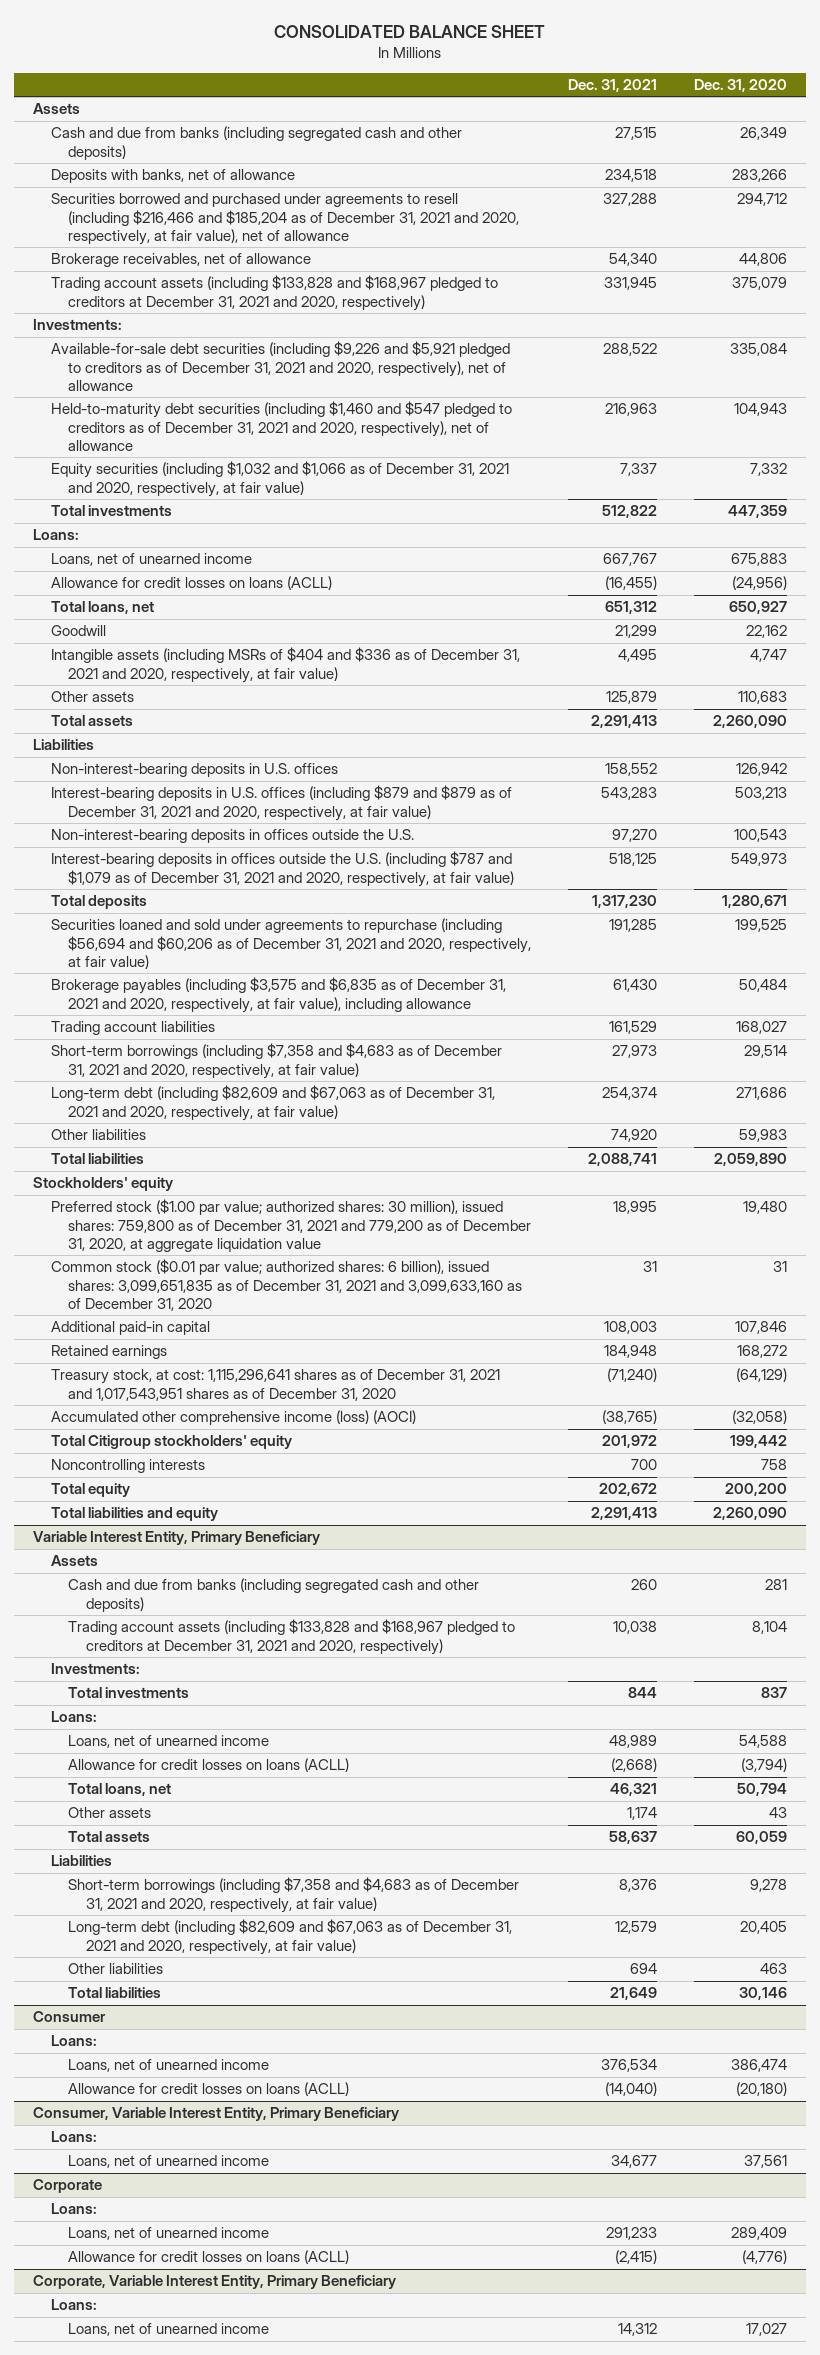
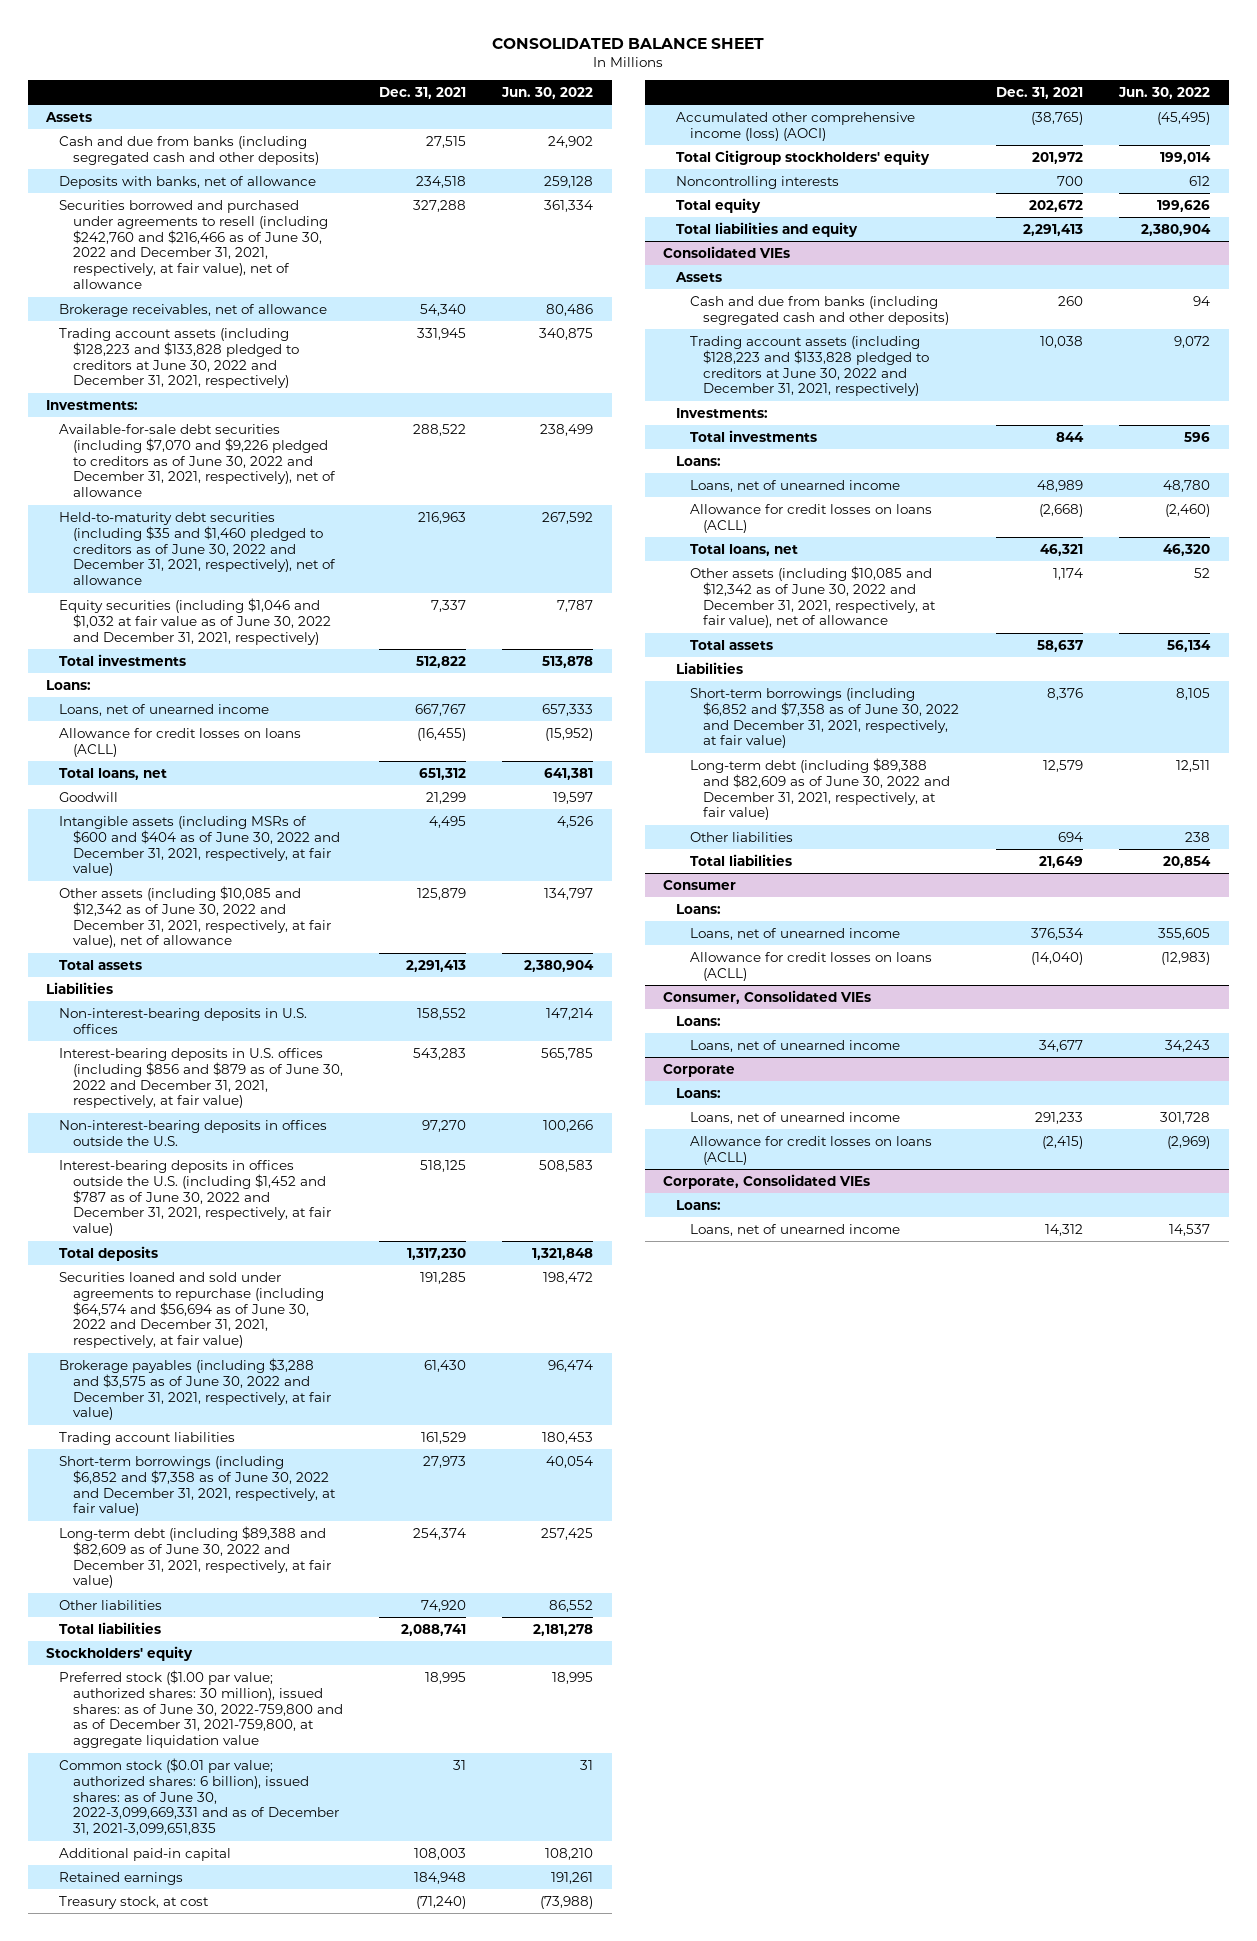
- | Dec. 31, 2021 | Dec. 31, 2020
+ | Dec. 31, 2021 | Jun. 30, 2022
- Securities borrowed and purchased under agreements to resell (including $216,466 and $185,204 as of December 31, 2021 and 2020, respectively, at fair value), net of allowance | 327,288 | 294,712
+ Securities borrowed and purchased under agreements to resell (including $242,760 and $216,466 as of June 30, 2022 and December 31, 2021, respectively, at fair value), net of allowance | 327,288 | 361,334
- Trading account assets (including $133,828 and $168,967 pledged to creditors at December 31, 2021 and 2020, respectively) | 331,945 | 375,079
+ Trading account assets (including $128,223 and $133,828 pledged to creditors at June 30, 2022 and December 31, 2021, respectively) | 331,945 | 340,875
- Available-for-sale debt securities (including $9,226 and $5,921 pledged to creditors as of December 31, 2021 and 2020, respectively), net of allowance | 288,522 | 335,084
- Held-to-maturity debt securities (including $1,460 and $547 pledged to creditors as of December 31, 2021 and 2020, respectively), net of allowance | 216,963 | 104,943
- Equity securities (including $1,032 and $1,066 as of December 31, 2021 and 2020, respectively, at fair value) | 7,337 | 7,332
+ Available-for-sale debt securities (including $7,070 and $9,226 pledged to creditors as of June 30, 2022 and December 31, 2021, respectively), net of allowance | 288,522 | 238,499
+ Held-to-maturity debt securities (including $35 and $1,460 pledged to creditors as of June 30, 2022 and December 31, 2021, respectively), net of allowance | 216,963 | 267,592
+ Equity securities (including $1,046 and $1,032 at fair value as of June 30, 2022 and December 31, 2021, respectively) | 7,337 | 7,787
- Intangible assets (including MSRs of $404 and $336 as of December 31, 2021 and 2020, respectively, at fair value) | 4,495 | 4,747
- Other assets | 125,879 | 110,683
+ Intangible assets (including MSRs of $600 and $404 as of June 30, 2022 and December 31, 2021, respectively, at fair value) | 4,495 | 4,526
+ Other assets (including $10,085 and $12,342 as of June 30, 2022 and December 31, 2021, respectively, at fair value), net of allowance | 125,879 | 134,797
- Interest-bearing deposits in U.S. offices (including $879 and $879 as of December 31, 2021 and 2020, respectively, at fair value) | 543,283 | 503,213
+ Interest-bearing deposits in U.S. offices (including $856 and $879 as of June 30, 2022 and December 31, 2021, respectively, at fair value) | 543,283 | 565,785
- Interest-bearing deposits in offices outside the U.S. (including $787 and $1,079 as of December 31, 2021 and 2020, respectively, at fair value) | 518,125 | 549,973
+ Interest-bearing deposits in offices outside the U.S. (including $1,452 and $787 as of June 30, 2022 and December 31, 2021, respectively, at fair value) | 518,125 | 508,583
- Securities loaned and sold under agreements to repurchase (including $56,694 and $60,206 as of December 31, 2021 and 2020, respectively, at fair value) | 191,285 | 199,525
- Brokerage payables (including $3,575 and $6,835 as of December 31, 2021 and 2020, respectively, at fair value), including allowance | 61,430 | 50,484
+ Securities loaned and sold under agreements to repurchase (including $64,574 and $56,694 as of June 30, 2022 and December 31, 2021, respectively, at fair value) | 191,285 | 198,472
+ Brokerage payables (including $3,288 and $3,575 as of June 30, 2022 and December 31, 2021, respectively, at fair value) | 61,430 | 96,474
- Short-term borrowings (including $7,358 and $4,683 as of December 31, 2021 and 2020, respectively, at fair value) | 27,973 | 29,514
- Long-term debt (including $82,609 and $67,063 as of December 31, 2021 and 2020, respectively, at fair value) | 254,374 | 271,686
+ Short-term borrowings (including $6,852 and $7,358 as of June 30, 2022 and December 31, 2021, respectively, at fair value) | 27,973 | 40,054
+ Long-term debt (including $89,388 and $82,609 as of June 30, 2022 and December 31, 2021, respectively, at fair value) | 254,374 | 257,425
- Preferred stock ($1.00 par value; authorized shares: 30 million), issued shares: 759,800 as of December 31, 2021 and 779,200 as of December 31, 2020, at aggregate liquidation value | 18,995 | 19,480
- Common stock ($0.01 par value; authorized shares: 6 billion), issued shares: 3,099,651,835 as of December 31, 2021 and 3,099,633,160 as of December 31, 2020 | 31 | 31
+ Preferred stock ($1.00 par value; authorized shares: 30 million), issued shares: as of June 30, 2022-759,800 and as of December 31, 2021-759,800, at aggregate liquidation value | 18,995 | 18,995
+ Common stock ($0.01 par value; authorized shares: 6 billion), issued shares: as of June 30, 2022-3,099,669,331 and as of December 31, 2021-3,099,651,835 | 31 | 31
- Treasury stock, at cost: 1,115,296,641 shares as of December 31, 2021 and 1,017,543,951 shares as of December 31, 2020 | (71,240) | (64,129)
+ Treasury stock, at cost | (71,240) | (73,988)
- Variable Interest Entity, Primary Beneficiary
+ Consolidated VIEs
- Trading account assets (including $133,828 and $168,967 pledged to creditors at December 31, 2021 and 2020, respectively) | 10,038 | 8,104
+ Trading account assets (including $128,223 and $133,828 pledged to creditors at June 30, 2022 and December 31, 2021, respectively) | 10,038 | 9,072
- Other assets | 1,174 | 43
+ Other assets (including $10,085 and $12,342 as of June 30, 2022 and December 31, 2021, respectively, at fair value), net of allowance | 1,174 | 52
- Short-term borrowings (including $7,358 and $4,683 as of December 31, 2021 and 2020, respectively, at fair value) | 8,376 | 9,278
- Long-term debt (including $82,609 and $67,063 as of December 31, 2021 and 2020, respectively, at fair value) | 12,579 | 20,405
+ Short-term borrowings (including $6,852 and $7,358 as of June 30, 2022 and December 31, 2021, respectively, at fair value) | 8,376 | 8,105
+ Long-term debt (including $89,388 and $82,609 as of June 30, 2022 and December 31, 2021, respectively, at fair value) | 12,579 | 12,511
- Consumer, Variable Interest Entity, Primary Beneficiary
+ Consumer, Consolidated VIEs
- Corporate, Variable Interest Entity, Primary Beneficiary
+ Corporate, Consolidated VIEs

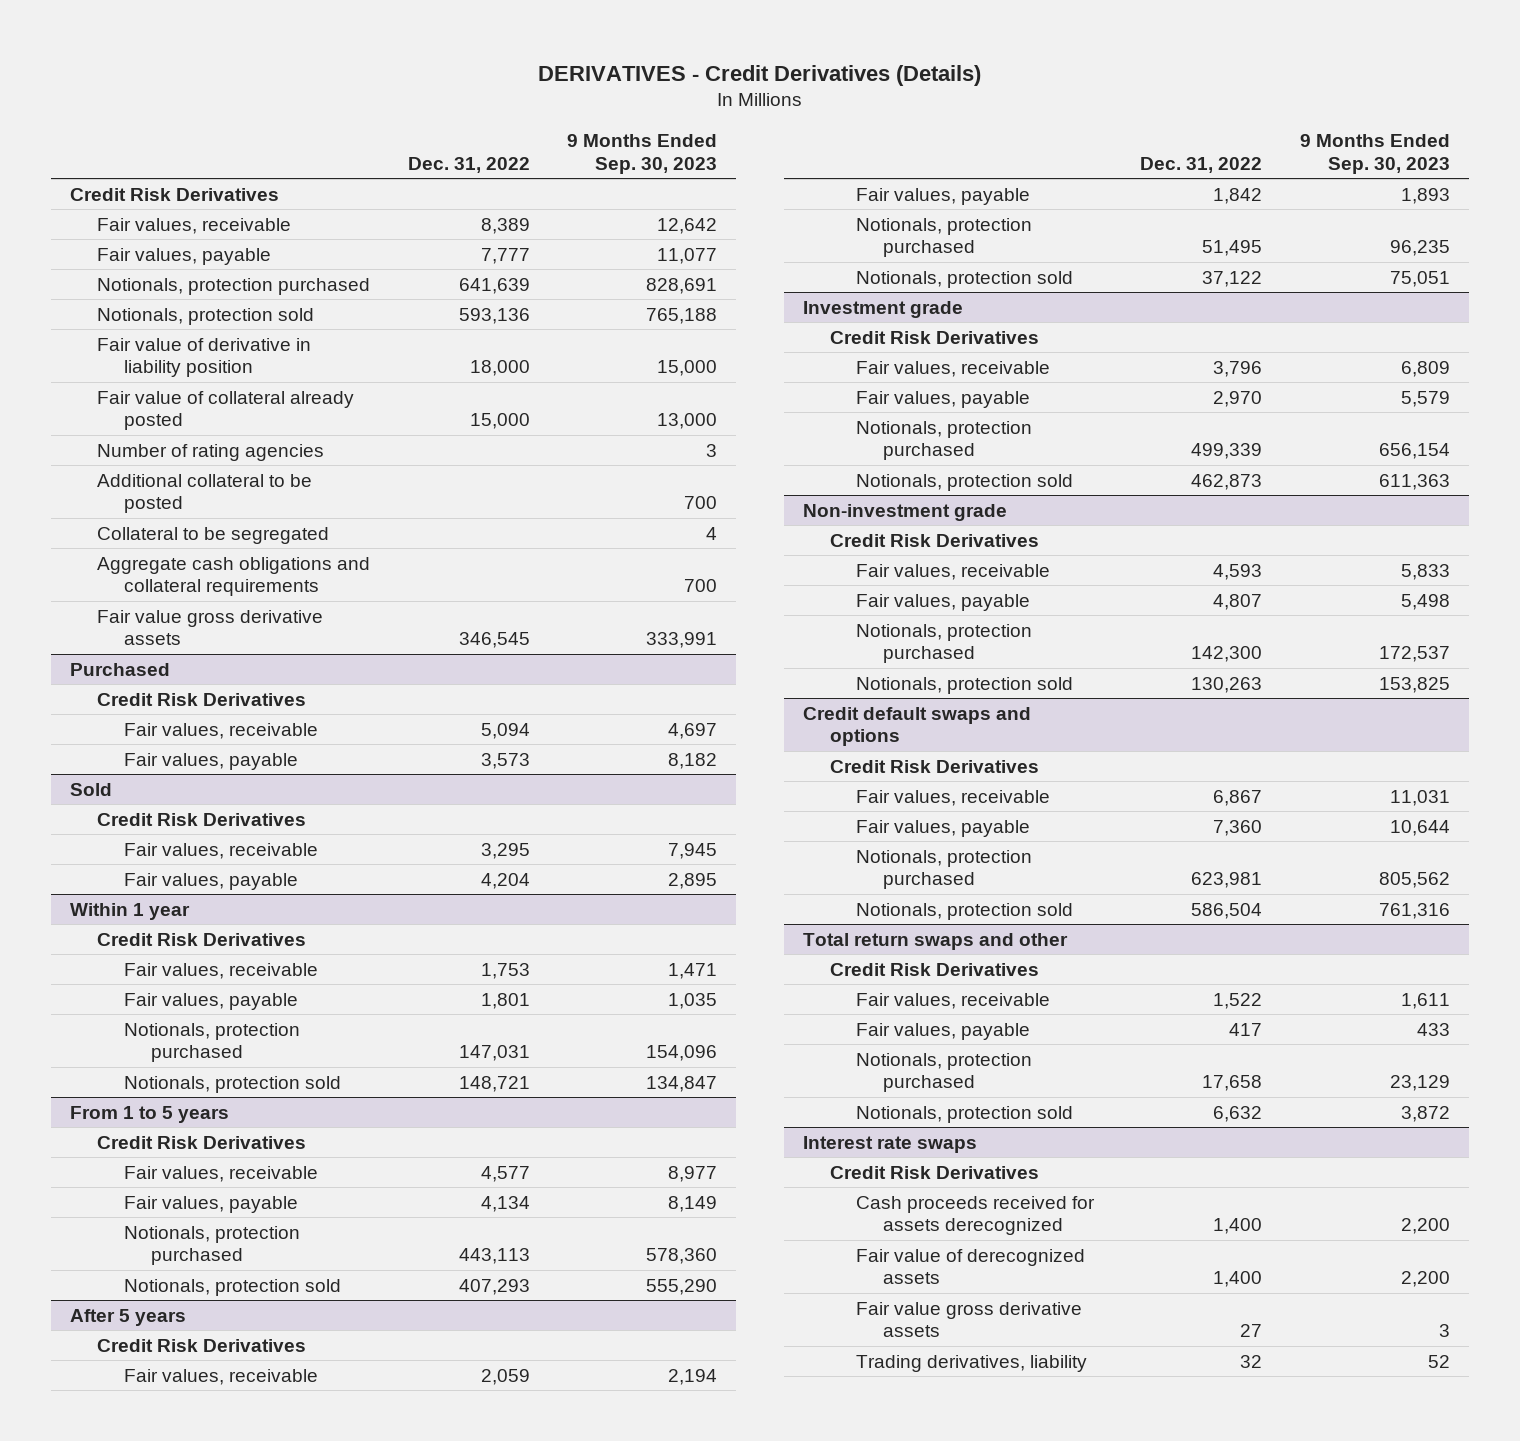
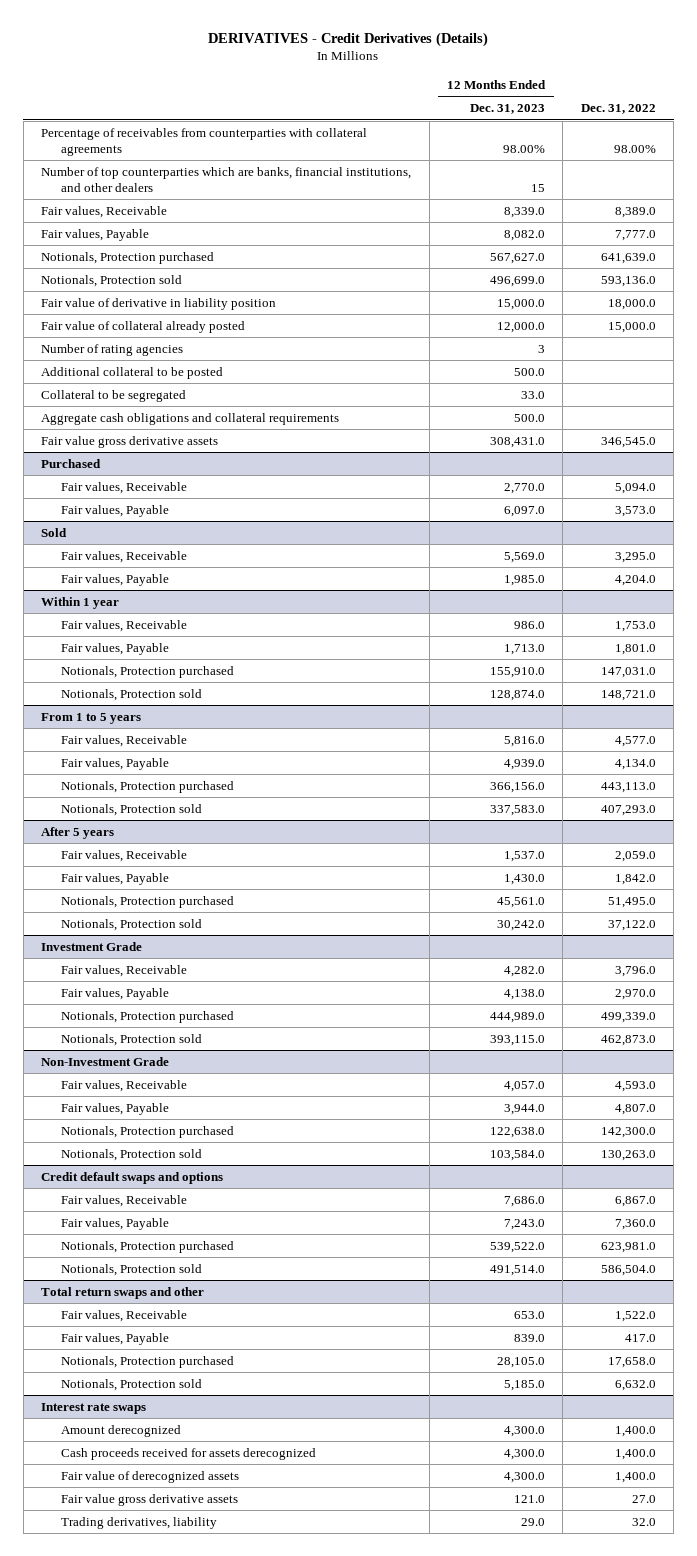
- | Dec. 31, 2022 | 9 Months Ended Sep. 30, 2023
+ | 12 Months Ended Dec. 31, 2023 | Dec. 31, 2022
- Credit Risk Derivatives
- Fair values, receivable | 8,389 | 12,642
- Fair values, payable | 7,777 | 11,077
- Notionals, protection purchased | 641,639 | 828,691
- Notionals, protection sold | 593,136 | 765,188
- Fair value of derivative in liability position | 18,000 | 15,000
- Fair value of collateral already posted | 15,000 | 13,000
+ Percentage of receivables from counterparties with collateral agreements | 98.00% | 98.00%
+ Number of top counterparties which are banks, financial institutions, and other dealers | 15 |
+ Fair values, Receivable | 8,339.0 | 8,389.0
+ Fair values, Payable | 8,082.0 | 7,777.0
+ Notionals, Protection purchased | 567,627.0 | 641,639.0
+ Notionals, Protection sold | 496,699.0 | 593,136.0
+ Fair value of derivative in liability position | 15,000.0 | 18,000.0
+ Fair value of collateral already posted | 12,000.0 | 15,000.0
- Fair value gross derivative assets | 346,545 | 333,991
+ Fair value gross derivative assets | 308,431.0 | 346,545.0
@ Purchased
- Credit Risk Derivatives
- Fair values, receivable | 5,094 | 4,697
- Fair values, payable | 3,573 | 8,182
+ Fair values, Receivable | 2,770.0 | 5,094.0
+ Fair values, Payable | 6,097.0 | 3,573.0
@ Sold
- Credit Risk Derivatives
- Fair values, receivable | 3,295 | 7,945
- Fair values, payable | 4,204 | 2,895
+ Fair values, Receivable | 5,569.0 | 3,295.0
+ Fair values, Payable | 1,985.0 | 4,204.0
@ Within 1 year
- Credit Risk Derivatives
- Fair values, receivable | 1,753 | 1,471
- Fair values, payable | 1,801 | 1,035
- Notionals, protection purchased | 147,031 | 154,096
- Notionals, protection sold | 148,721 | 134,847
+ Fair values, Receivable | 986.0 | 1,753.0
+ Fair values, Payable | 1,713.0 | 1,801.0
+ Notionals, Protection purchased | 155,910.0 | 147,031.0
+ Notionals, Protection sold | 128,874.0 | 148,721.0
@ From 1 to 5 years
- Credit Risk Derivatives
- Fair values, receivable | 4,577 | 8,977
- Fair values, payable | 4,134 | 8,149
- Notionals, protection purchased | 443,113 | 578,360
- Notionals, protection sold | 407,293 | 555,290
+ Fair values, Receivable | 5,816.0 | 4,577.0
+ Fair values, Payable | 4,939.0 | 4,134.0
+ Notionals, Protection purchased | 366,156.0 | 443,113.0
+ Notionals, Protection sold | 337,583.0 | 407,293.0
@ After 5 years
- Credit Risk Derivatives
- Fair values, receivable | 2,059 | 2,194
- Fair values, payable | 1,842 | 1,893
- Notionals, protection purchased | 51,495 | 96,235
- Notionals, protection sold | 37,122 | 75,051
- Investment grade
- Credit Risk Derivatives
- Fair values, receivable | 3,796 | 6,809
- Fair values, payable | 2,970 | 5,579
- Notionals, protection purchased | 499,339 | 656,154
- Notionals, protection sold | 462,873 | 611,363
- Non-investment grade
- Credit Risk Derivatives
- Fair values, receivable | 4,593 | 5,833
- Fair values, payable | 4,807 | 5,498
- Notionals, protection purchased | 142,300 | 172,537
- Notionals, protection sold | 130,263 | 153,825
@ After 5 years
+ Fair values, Receivable | 1,537.0 | 2,059.0
+ Fair values, Payable | 1,430.0 | 1,842.0
+ Notionals, Protection purchased | 45,561.0 | 51,495.0
+ Notionals, Protection sold | 30,242.0 | 37,122.0
+ Investment Grade
+ Fair values, Receivable | 4,282.0 | 3,796.0
+ Fair values, Payable | 4,138.0 | 2,970.0
+ Notionals, Protection purchased | 444,989.0 | 499,339.0
+ Notionals, Protection sold | 393,115.0 | 462,873.0
+ Non-Investment Grade
+ Fair values, Receivable | 4,057.0 | 4,593.0
+ Fair values, Payable | 3,944.0 | 4,807.0
+ Notionals, Protection purchased | 122,638.0 | 142,300.0
+ Notionals, Protection sold | 103,584.0 | 130,263.0
@ Credit default swaps and options
- Credit Risk Derivatives
- Fair values, receivable | 6,867 | 11,031
- Fair values, payable | 7,360 | 10,644
- Notionals, protection purchased | 623,981 | 805,562
- Notionals, protection sold | 586,504 | 761,316
+ Fair values, Receivable | 7,686.0 | 6,867.0
+ Fair values, Payable | 7,243.0 | 7,360.0
+ Notionals, Protection purchased | 539,522.0 | 623,981.0
+ Notionals, Protection sold | 491,514.0 | 586,504.0
@ Total return swaps and other
- Credit Risk Derivatives
- Fair values, receivable | 1,522 | 1,611
- Fair values, payable | 417 | 433
- Notionals, protection purchased | 17,658 | 23,129
- Notionals, protection sold | 6,632 | 3,872
+ Fair values, Receivable | 653.0 | 1,522.0
+ Fair values, Payable | 839.0 | 417.0
+ Notionals, Protection purchased | 28,105.0 | 17,658.0
+ Notionals, Protection sold | 5,185.0 | 6,632.0
@ Interest rate swaps
- Credit Risk Derivatives
- Cash proceeds received for assets derecognized | 1,400 | 2,200
- Fair value of derecognized assets | 1,400 | 2,200
- Fair value gross derivative assets | 27 | 3
- Trading derivatives, liability | 32 | 52
+ Amount derecognized | 4,300.0 | 1,400.0
+ Cash proceeds received for assets derecognized | 4,300.0 | 1,400.0
+ Fair value of derecognized assets | 4,300.0 | 1,400.0
+ Fair value gross derivative assets | 121.0 | 27.0
+ Trading derivatives, liability | 29.0 | 32.0

